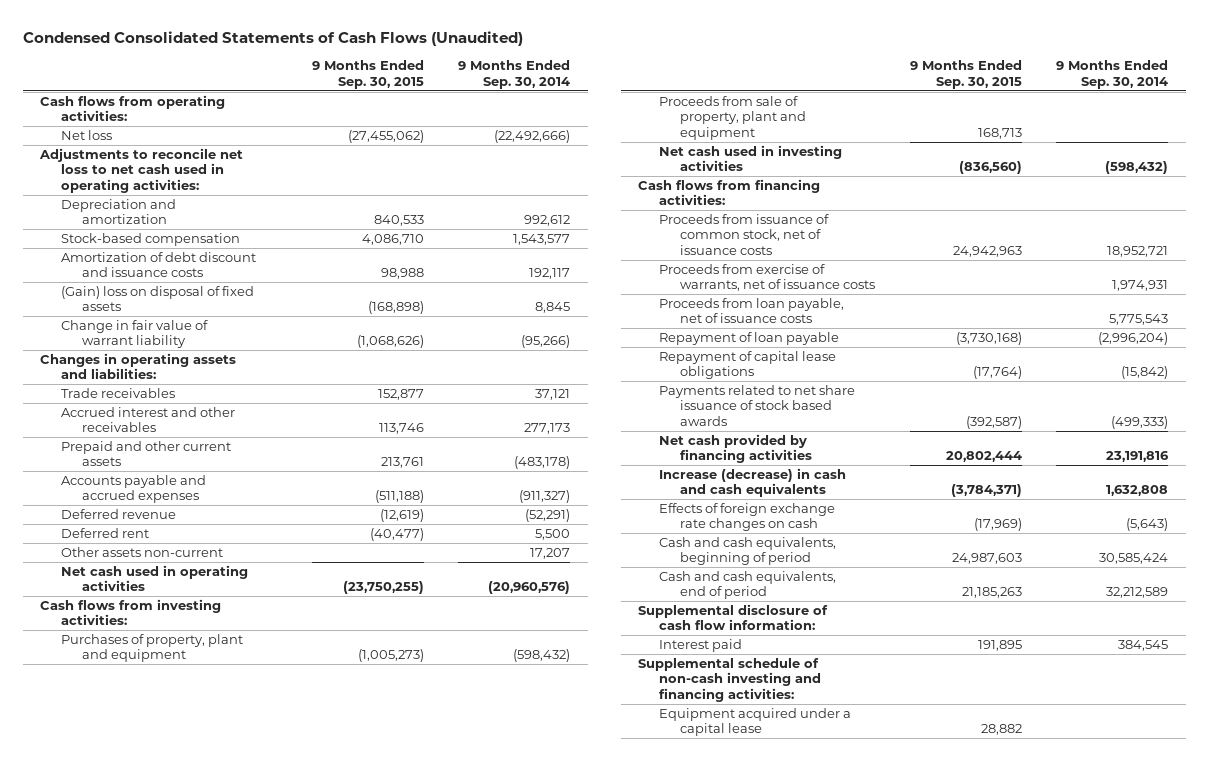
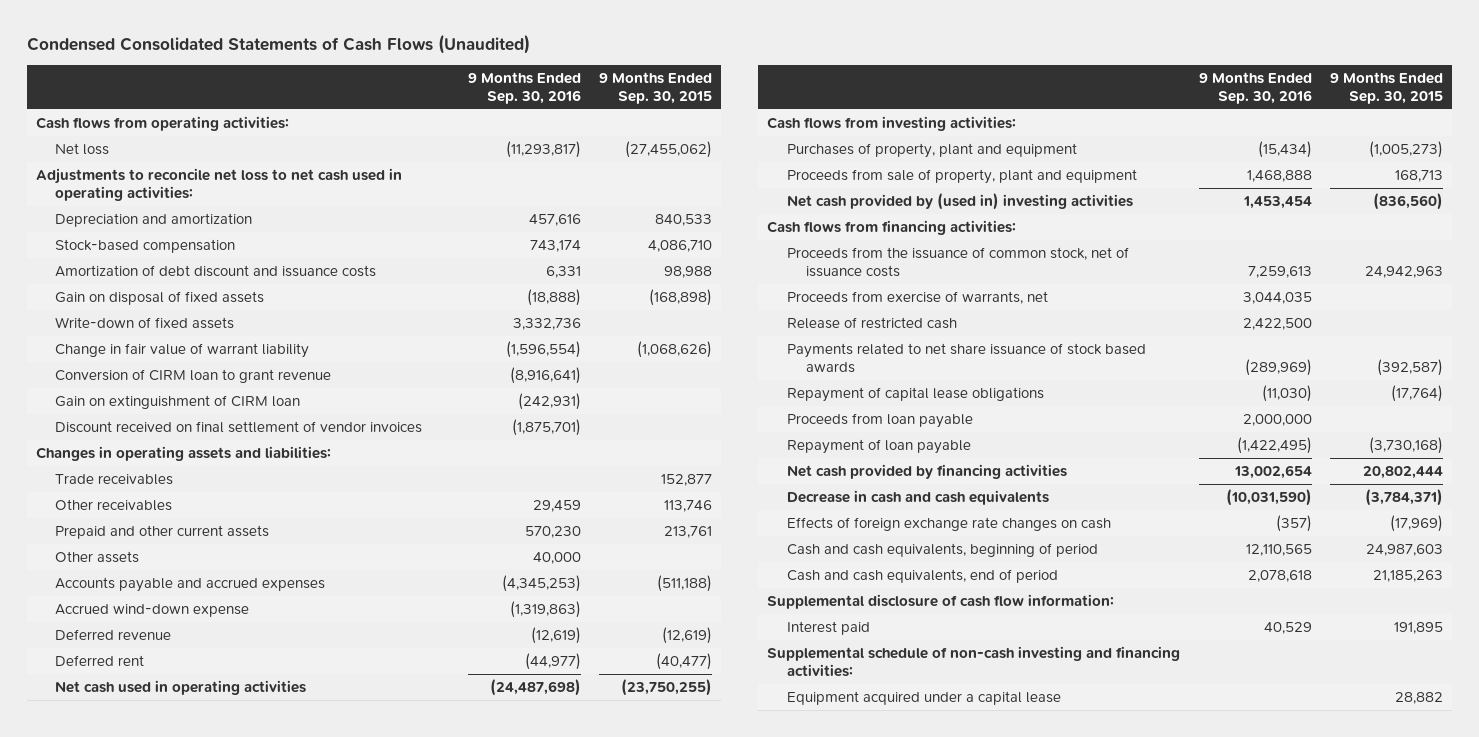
- | 9 Months Ended Sep. 30, 2015 | 9 Months Ended Sep. 30, 2014
+ | 9 Months Ended Sep. 30, 2016 | 9 Months Ended Sep. 30, 2015
- (Gain) loss on disposal of fixed assets | (168,898) | 8,845
+ Gain on disposal of fixed assets | (18,888) | (168,898)
+ Write-down of fixed assets | 3,332,736 |
+ Conversion of CIRM loan to grant revenue | (8,916,641) |
+ Gain on extinguishment of CIRM loan | (242,931) |
+ Discount received on final settlement of vendor invoices | (1,875,701) |
- Accrued interest and other receivables | 113,746 | 277,173
+ Other receivables | 29,459 | 113,746
+ Other assets | 40,000 |
+ Accrued wind-down expense | (1,319,863) |
- Other assets non-current | | 17,207
- Net cash used in investing activities | (836,560) | (598,432)
+ Net cash provided by (used in) investing activities | 1,453,454 | (836,560)
- Proceeds from issuance of common stock, net of issuance costs | 24,942,963 | 18,952,721
- Proceeds from exercise of warrants, net of issuance costs | | 1,974,931
- Proceeds from loan payable, net of issuance costs | | 5,775,543
+ Proceeds from the issuance of common stock, net of issuance costs | 7,259,613 | 24,942,963
+ Proceeds from exercise of warrants, net | 3,044,035 |
+ Release of restricted cash | 2,422,500 |
moved down: Repayment of capital lease obligations | (11,030) | (17,764)
+ Proceeds from loan payable | 2,000,000 |
moved down: Repayment of loan payable | (1,422,495) | (3,730,168)
- Increase (decrease) in cash and cash equivalents | (3,784,371) | 1,632,808
+ Decrease in cash and cash equivalents | (10,031,590) | (3,784,371)

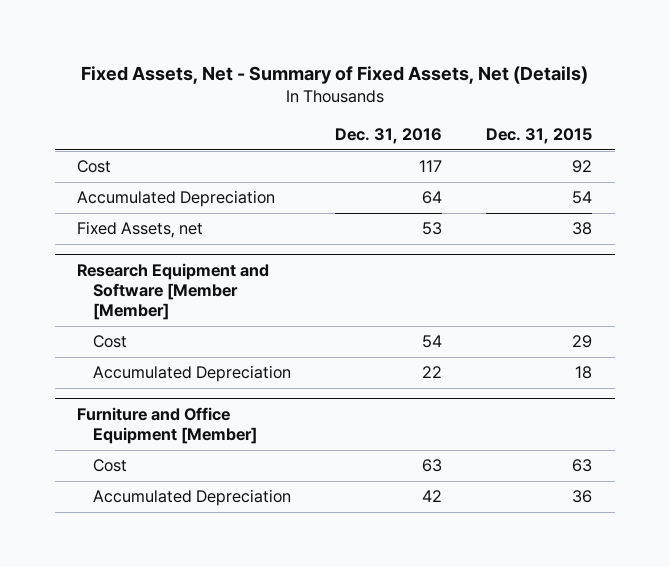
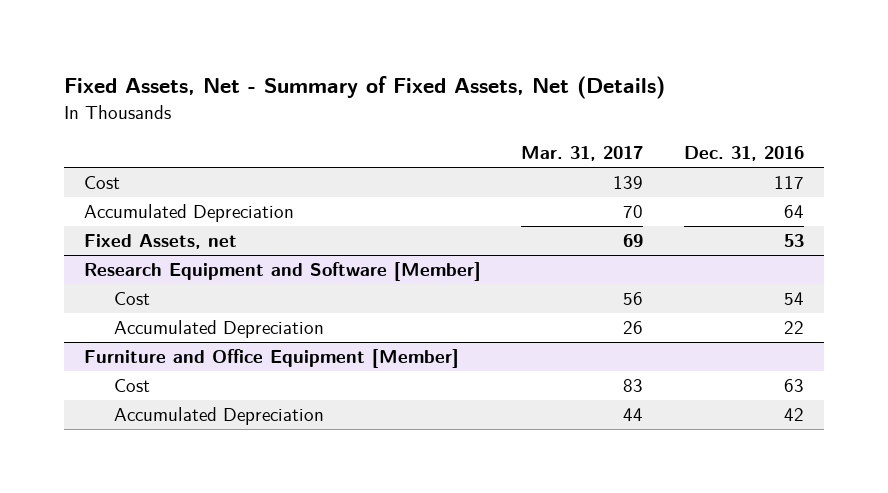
- | Dec. 31, 2016 | Dec. 31, 2015
+ | Mar. 31, 2017 | Dec. 31, 2016
- Research Equipment and Software [Member [Member]
+ Research Equipment and Software [Member]

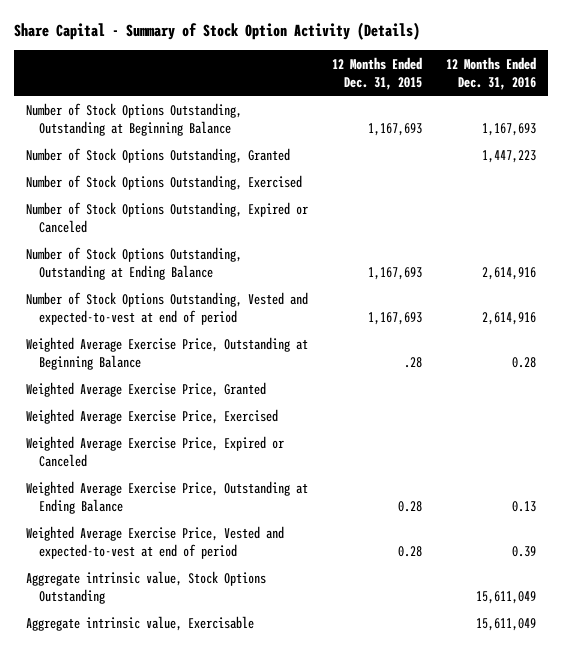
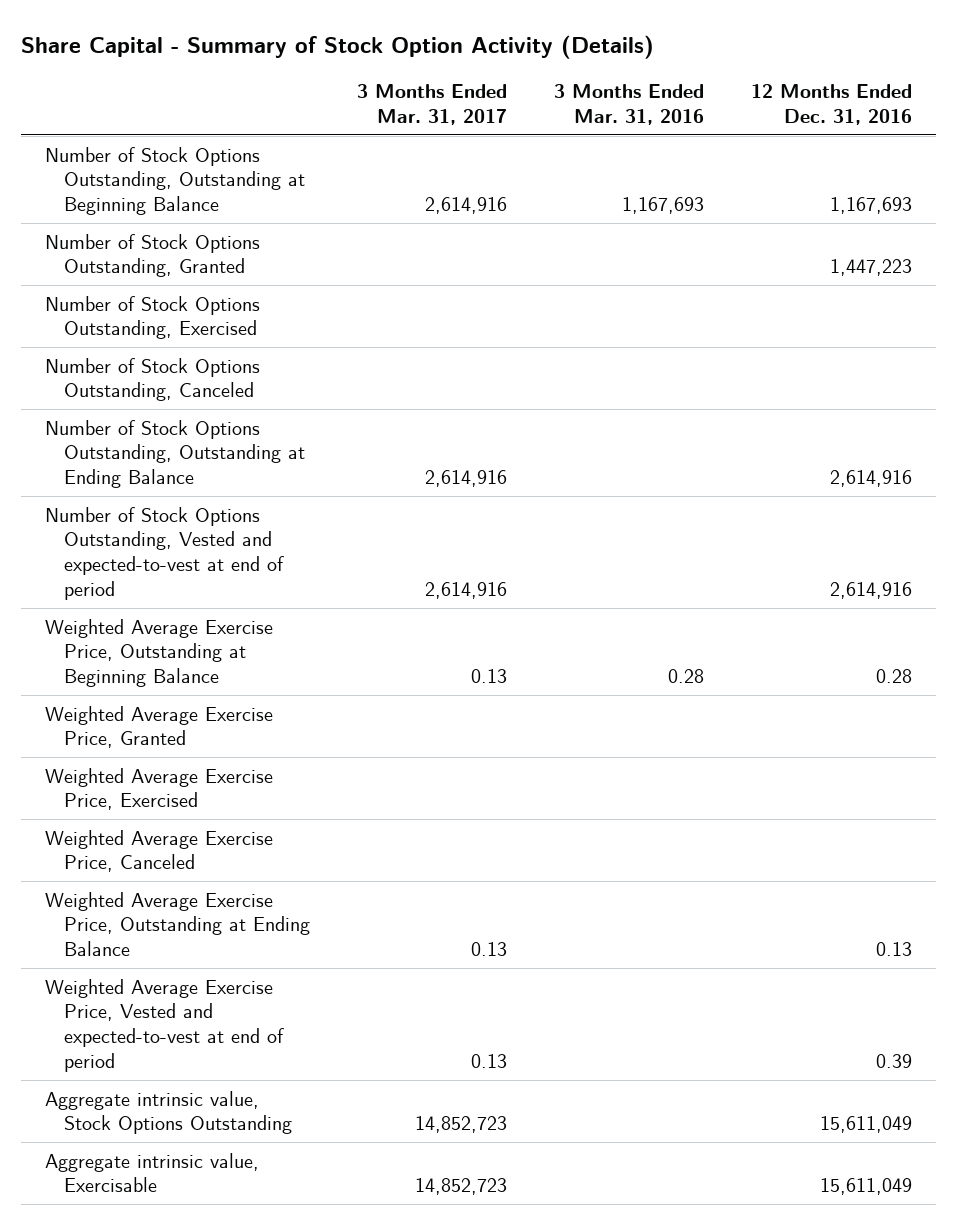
- | 12 Months Ended Dec. 31, 2015 | 12 Months Ended Dec. 31, 2016
+ | 3 Months Ended Mar. 31, 2017 | 3 Months Ended Mar. 31, 2016 | 12 Months Ended Dec. 31, 2016
- Number of Stock Options Outstanding, Expired or Canceled
+ Number of Stock Options Outstanding, Canceled
- Weighted Average Exercise Price, Expired or Canceled
+ Weighted Average Exercise Price, Canceled

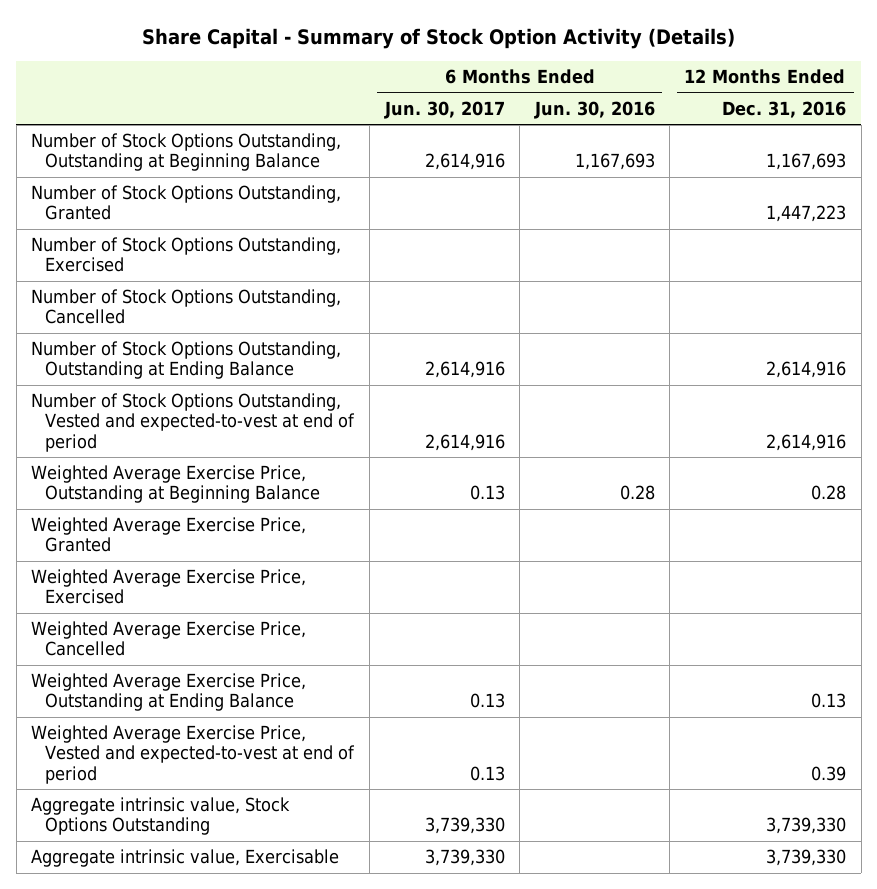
- | 3 Months Ended Mar. 31, 2017 | 3 Months Ended Mar. 31, 2016 | 12 Months Ended Dec. 31, 2016
+ | 6 Months Ended Jun. 30, 2017 | 6 Months Ended Jun. 30, 2016 | 12 Months Ended Dec. 31, 2016
- Number of Stock Options Outstanding, Canceled
+ Number of Stock Options Outstanding, Cancelled
- Weighted Average Exercise Price, Canceled
+ Weighted Average Exercise Price, Cancelled
- Aggregate intrinsic value, Stock Options Outstanding | 14,852,723 | | 15,611,049
- Aggregate intrinsic value, Exercisable | 14,852,723 | | 15,611,049
+ Aggregate intrinsic value, Stock Options Outstanding | 3,739,330 | | 3,739,330
+ Aggregate intrinsic value, Exercisable | 3,739,330 | | 3,739,330

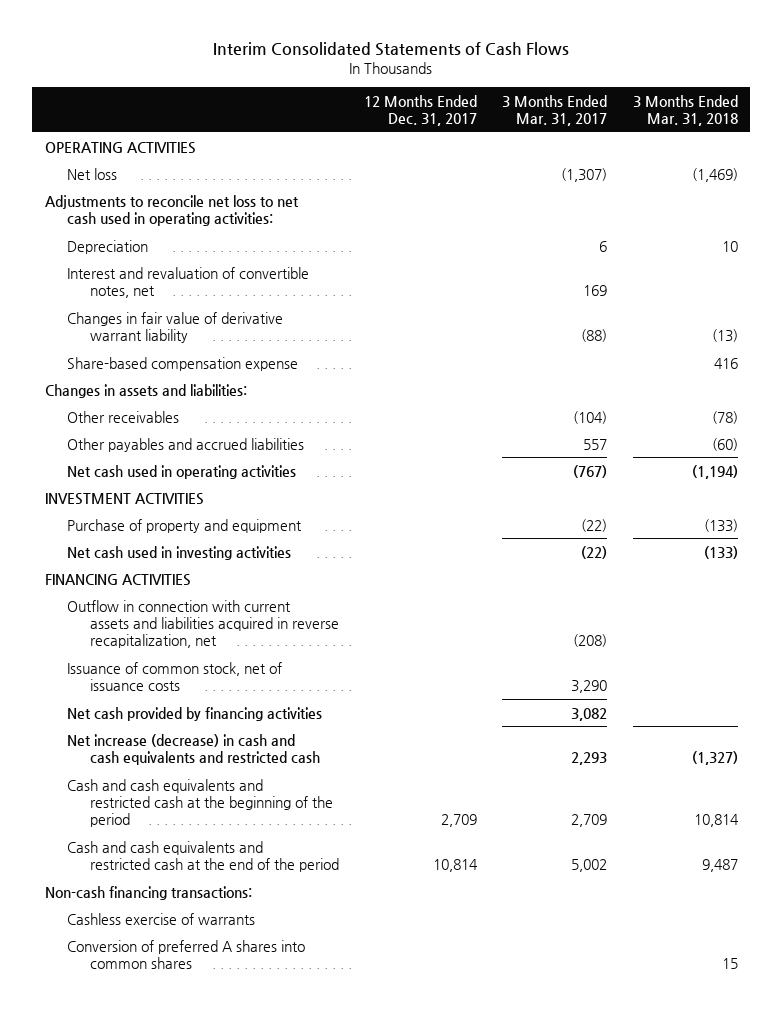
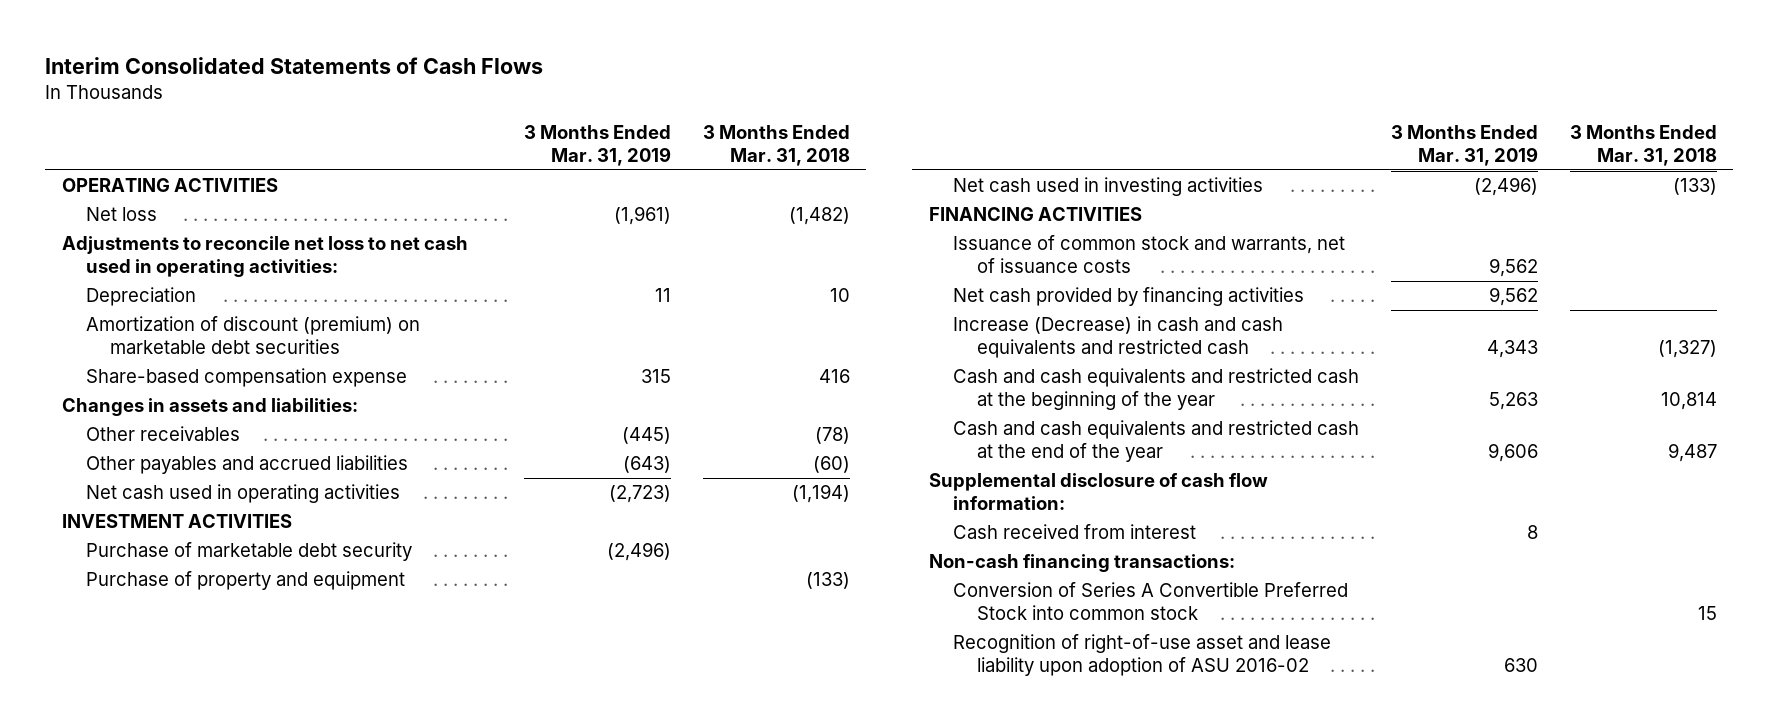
- | 12 Months Ended Dec. 31, 2017 | 3 Months Ended Mar. 31, 2017 | 3 Months Ended Mar. 31, 2018
+ | 3 Months Ended Mar. 31, 2019 | 3 Months Ended Mar. 31, 2018
- Net loss | | (1,307) | (1,469)
+ Net loss | (1,961) | (1,482)
- Interest and revaluation of convertible notes, net | | 169 |
- Changes in fair value of derivative warrant liability | | (88) | (13)
+ Amortization of discount (premium) on marketable debt securities
+ Purchase of marketable debt security | (2,496) |
- Outflow in connection with current assets and liabilities acquired in reverse recapitalization, net | | (208) |
- Issuance of common stock, net of issuance costs | | 3,290 |
+ Issuance of common stock and warrants, net of issuance costs | 9,562 |
- Net increase (decrease) in cash and cash equivalents and restricted cash | | 2,293 | (1,327)
- Cash and cash equivalents and restricted cash at the beginning of the period | 2,709 | 2,709 | 10,814
- Cash and cash equivalents and restricted cash at the end of the period | 10,814 | 5,002 | 9,487
+ Increase (Decrease) in cash and cash equivalents and restricted cash | 4,343 | (1,327)
+ Cash and cash equivalents and restricted cash at the beginning of the year | 5,263 | 10,814
+ Cash and cash equivalents and restricted cash at the end of the year | 9,606 | 9,487
+ Supplemental disclosure of cash flow information:
+ Cash received from interest | 8 |
- Cashless exercise of warrants
- Conversion of preferred A shares into common shares | | | 15
+ Conversion of Series A Convertible Preferred Stock into common stock | | 15
+ Recognition of right-of-use asset and lease liability upon adoption of ASU 2016-02 | 630 |

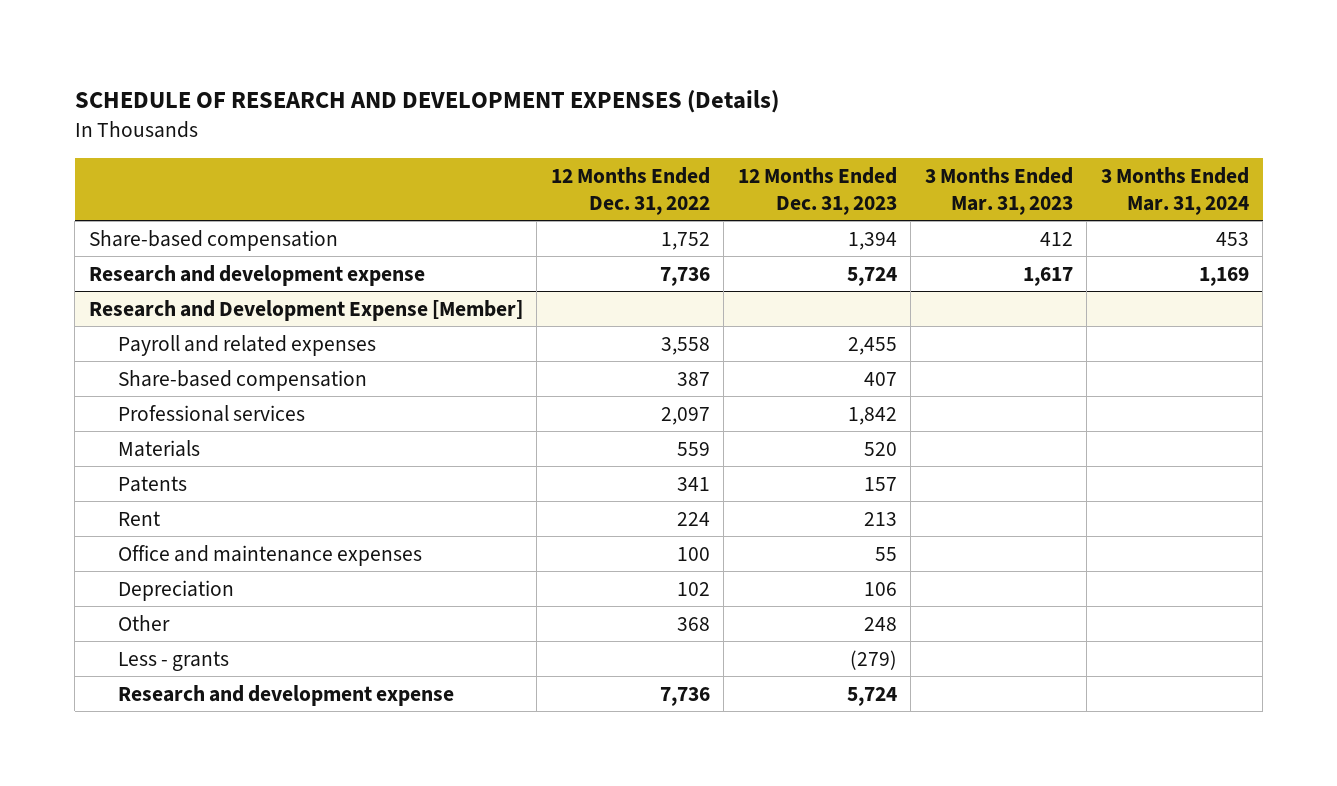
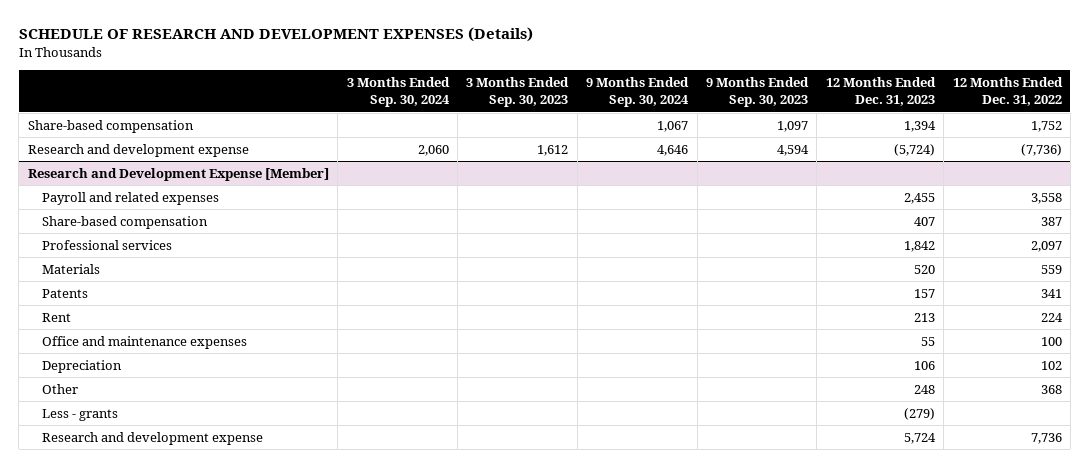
- | 12 Months Ended Dec. 31, 2022 | 12 Months Ended Dec. 31, 2023 | 3 Months Ended Mar. 31, 2023 | 3 Months Ended Mar. 31, 2024
+ | 3 Months Ended Sep. 30, 2024 | 3 Months Ended Sep. 30, 2023 | 9 Months Ended Sep. 30, 2024 | 9 Months Ended Sep. 30, 2023 | 12 Months Ended Dec. 31, 2023 | 12 Months Ended Dec. 31, 2022
- Research and development expense | 7,736 | 5,724 | 1,617 | 1,169
+ Research and development expense | 2,060 | 1,612 | 4,646 | 4,594 | (5,724) | (7,736)

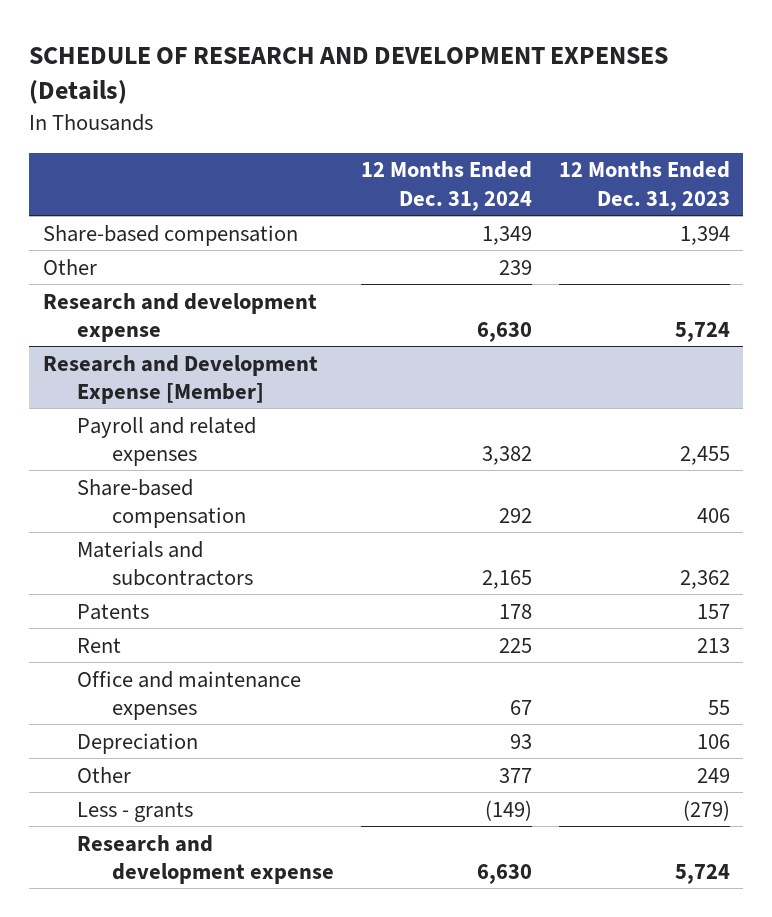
- | 3 Months Ended Sep. 30, 2024 | 3 Months Ended Sep. 30, 2023 | 9 Months Ended Sep. 30, 2024 | 9 Months Ended Sep. 30, 2023 | 12 Months Ended Dec. 31, 2023 | 12 Months Ended Dec. 31, 2022
+ | 12 Months Ended Dec. 31, 2024 | 12 Months Ended Dec. 31, 2023
- Research and development expense | 2,060 | 1,612 | 4,646 | 4,594 | (5,724) | (7,736)
+ Other | 239 |
+ Research and development expense | 6,630 | 5,724
@ Research and Development Expense [Member]
- Share-based compensation | | | | | 407 | 387
- Professional services | | | | | 1,842 | 2,097
- Materials | | | | | 520 | 559
+ Share-based compensation | 292 | 406
+ Materials and subcontractors | 2,165 | 2,362
- Other | | | | | 248 | 368
+ Other | 377 | 249

